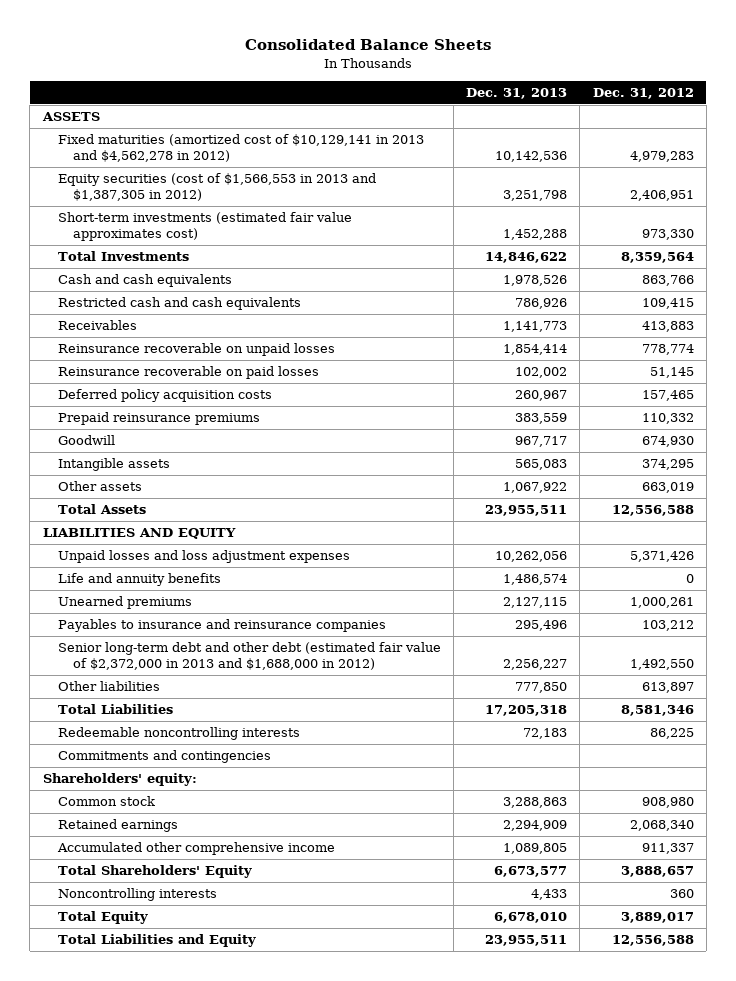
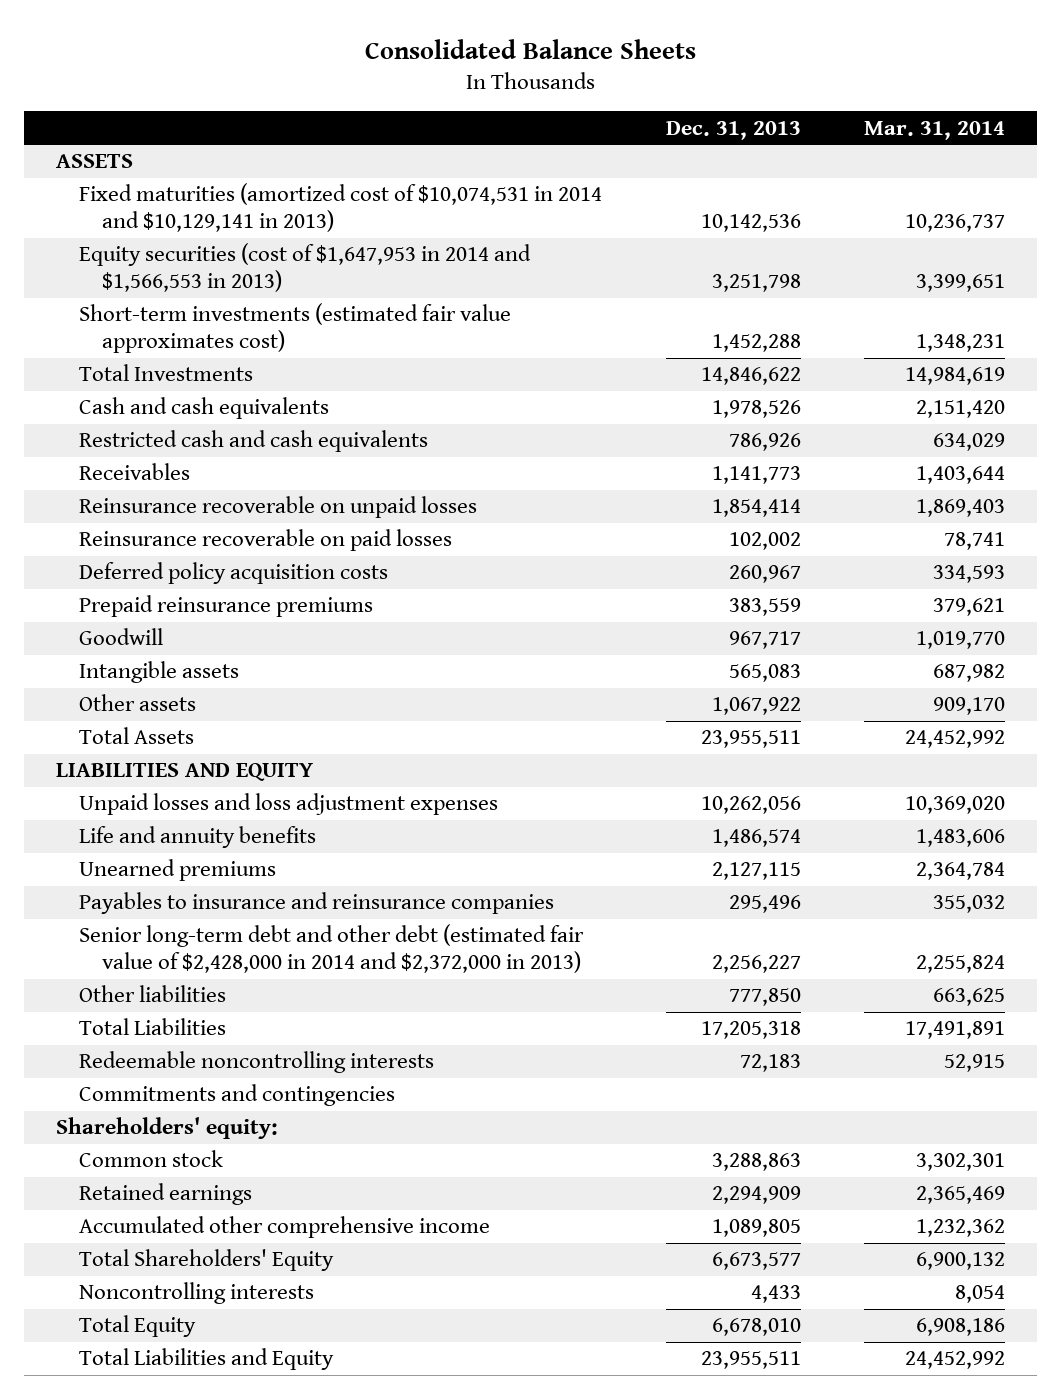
- | Dec. 31, 2013 | Dec. 31, 2012
+ | Dec. 31, 2013 | Mar. 31, 2014
- Fixed maturities (amortized cost of $10,129,141 in 2013 and $4,562,278 in 2012) | 10,142,536 | 4,979,283
- Equity securities (cost of $1,566,553 in 2013 and $1,387,305 in 2012) | 3,251,798 | 2,406,951
+ Fixed maturities (amortized cost of $10,074,531 in 2014 and $10,129,141 in 2013) | 10,142,536 | 10,236,737
+ Equity securities (cost of $1,647,953 in 2014 and $1,566,553 in 2013) | 3,251,798 | 3,399,651
- Senior long-term debt and other debt (estimated fair value of $2,372,000 in 2013 and $1,688,000 in 2012) | 2,256,227 | 1,492,550
+ Senior long-term debt and other debt (estimated fair value of $2,428,000 in 2014 and $2,372,000 in 2013) | 2,256,227 | 2,255,824

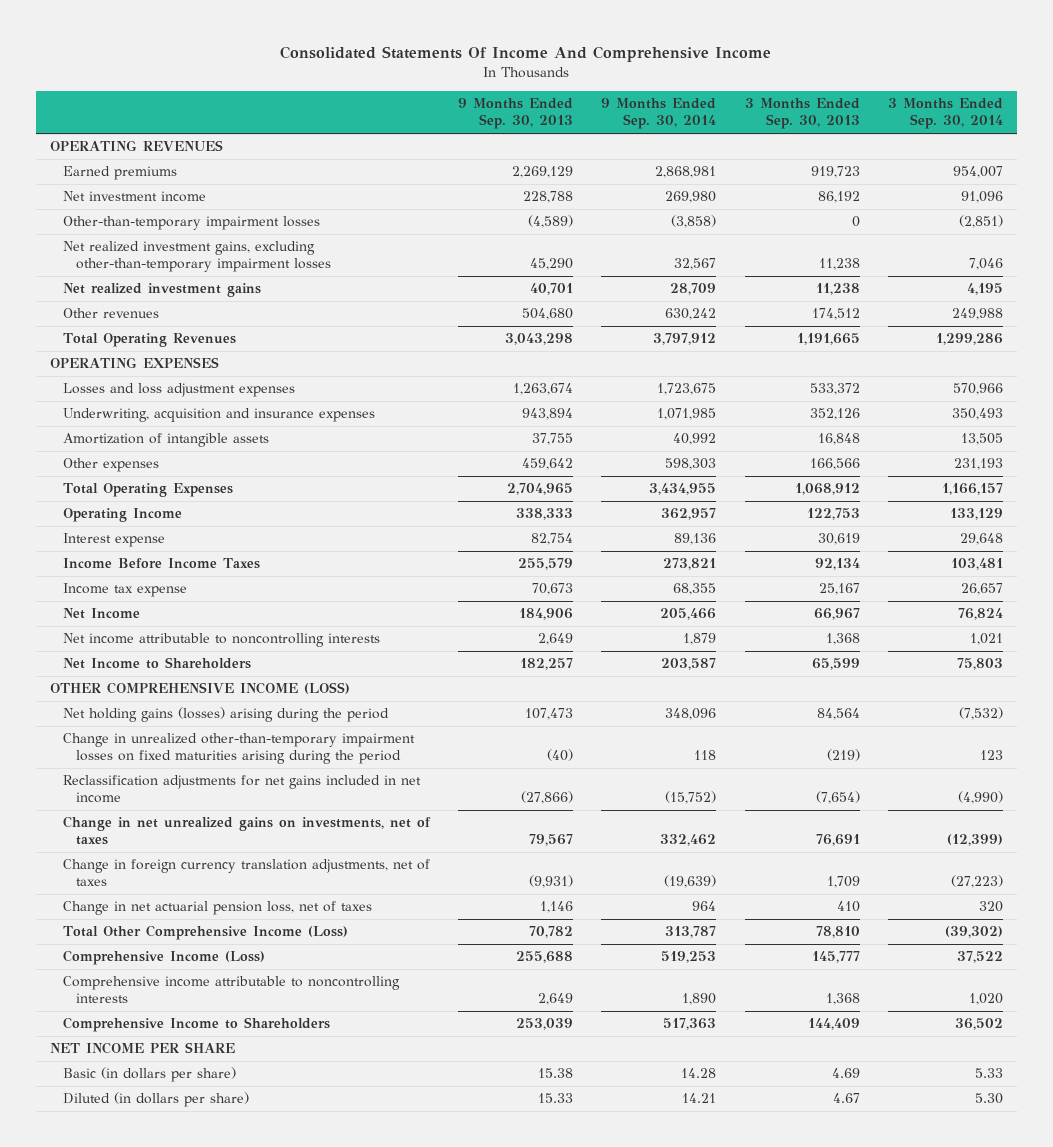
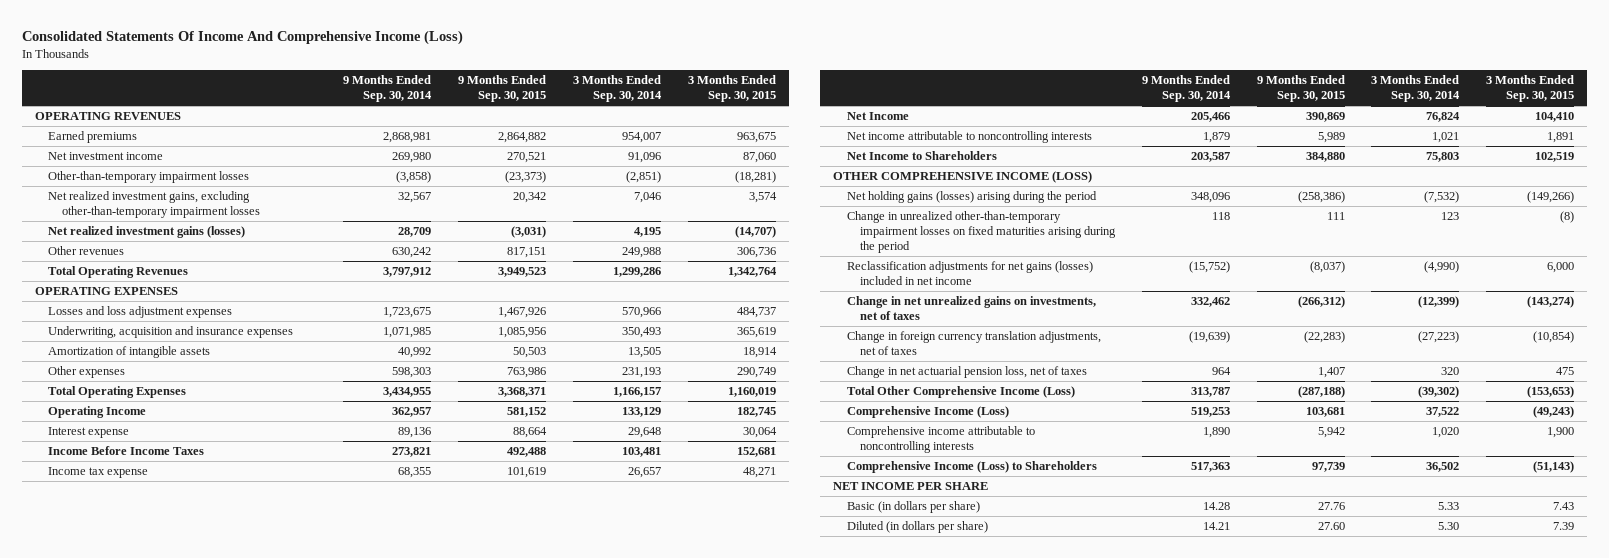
- Consolidated Statements Of Income And Comprehensive Income
+ Consolidated Statements Of Income And Comprehensive Income (Loss)
- | 9 Months Ended Sep. 30, 2013 | 9 Months Ended Sep. 30, 2014 | 3 Months Ended Sep. 30, 2013 | 3 Months Ended Sep. 30, 2014
+ | 9 Months Ended Sep. 30, 2014 | 9 Months Ended Sep. 30, 2015 | 3 Months Ended Sep. 30, 2014 | 3 Months Ended Sep. 30, 2015
- Net realized investment gains | 40,701 | 28,709 | 11,238 | 4,195
+ Net realized investment gains (losses) | 28,709 | (3,031) | 4,195 | (14,707)
- Reclassification adjustments for net gains included in net income | (27,866) | (15,752) | (7,654) | (4,990)
+ Reclassification adjustments for net gains (losses) included in net income | (15,752) | (8,037) | (4,990) | 6,000
- Comprehensive Income to Shareholders | 253,039 | 517,363 | 144,409 | 36,502
+ Comprehensive Income (Loss) to Shareholders | 517,363 | 97,739 | 36,502 | (51,143)

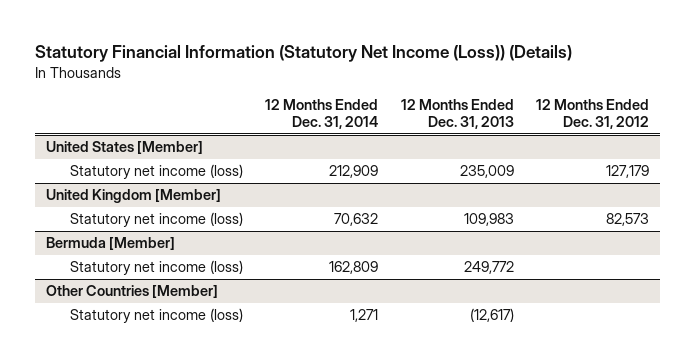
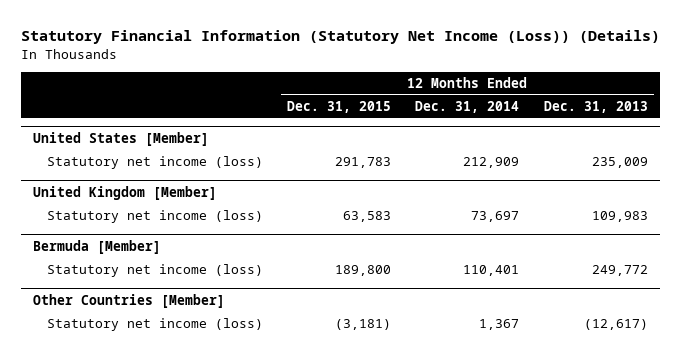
- | 12 Months Ended Dec. 31, 2014 | 12 Months Ended Dec. 31, 2013 | 12 Months Ended Dec. 31, 2012
+ | 12 Months Ended Dec. 31, 2015 | 12 Months Ended Dec. 31, 2014 | 12 Months Ended Dec. 31, 2013
@ United Kingdom [Member]
- Statutory net income (loss) | 70,632 | 109,983 | 82,573
+ Statutory net income (loss) | 63,583 | 73,697 | 109,983
@ Bermuda [Member]
- Statutory net income (loss) | 162,809 | 249,772 |
+ Statutory net income (loss) | 189,800 | 110,401 | 249,772
@ Other Countries [Member]
- Statutory net income (loss) | 1,271 | (12,617) |
+ Statutory net income (loss) | (3,181) | 1,367 | (12,617)

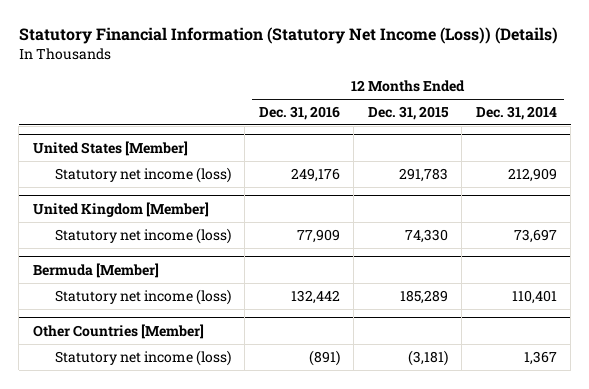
- | 12 Months Ended Dec. 31, 2015 | 12 Months Ended Dec. 31, 2014 | 12 Months Ended Dec. 31, 2013
+ | 12 Months Ended Dec. 31, 2016 | 12 Months Ended Dec. 31, 2015 | 12 Months Ended Dec. 31, 2014
@ United Kingdom [Member]
- Statutory net income (loss) | 63,583 | 73,697 | 109,983
+ Statutory net income (loss) | 77,909 | 74,330 | 73,697
@ Bermuda [Member]
- Statutory net income (loss) | 189,800 | 110,401 | 249,772
+ Statutory net income (loss) | 132,442 | 185,289 | 110,401

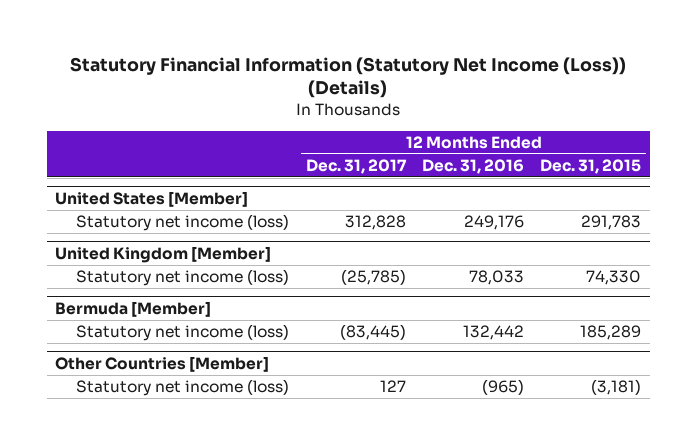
- | 12 Months Ended Dec. 31, 2016 | 12 Months Ended Dec. 31, 2015 | 12 Months Ended Dec. 31, 2014
+ | 12 Months Ended Dec. 31, 2017 | 12 Months Ended Dec. 31, 2016 | 12 Months Ended Dec. 31, 2015
@ United Kingdom [Member]
- Statutory net income (loss) | 77,909 | 74,330 | 73,697
+ Statutory net income (loss) | (25,785) | 78,033 | 74,330
@ Other Countries [Member]
- Statutory net income (loss) | (891) | (3,181) | 1,367
+ Statutory net income (loss) | 127 | (965) | (3,181)

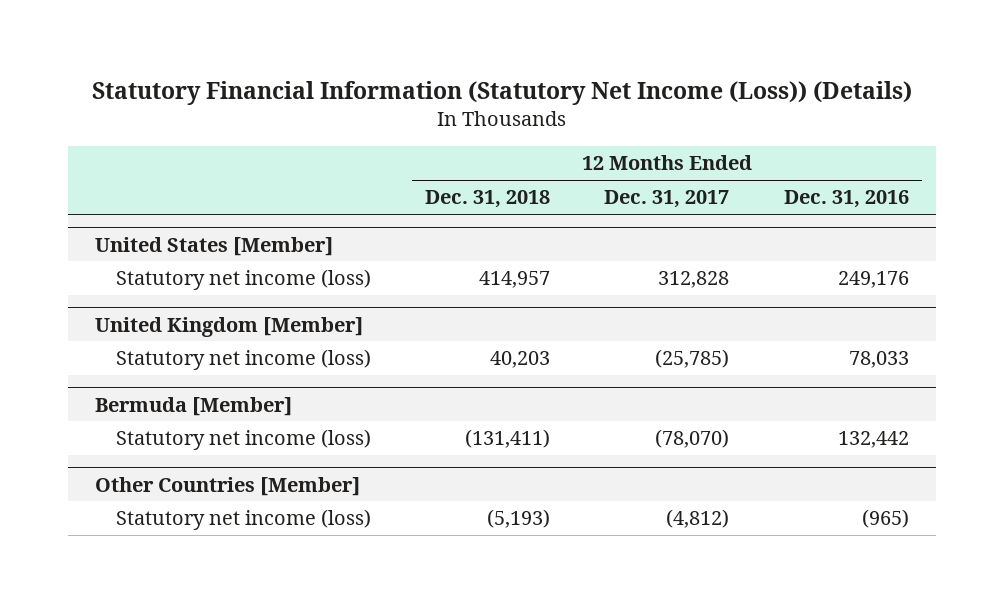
- | 12 Months Ended Dec. 31, 2017 | 12 Months Ended Dec. 31, 2016 | 12 Months Ended Dec. 31, 2015
+ | 12 Months Ended Dec. 31, 2018 | 12 Months Ended Dec. 31, 2017 | 12 Months Ended Dec. 31, 2016
@ Bermuda [Member]
- Statutory net income (loss) | (83,445) | 132,442 | 185,289
+ Statutory net income (loss) | (131,411) | (78,070) | 132,442
@ Other Countries [Member]
- Statutory net income (loss) | 127 | (965) | (3,181)
+ Statutory net income (loss) | (5,193) | (4,812) | (965)

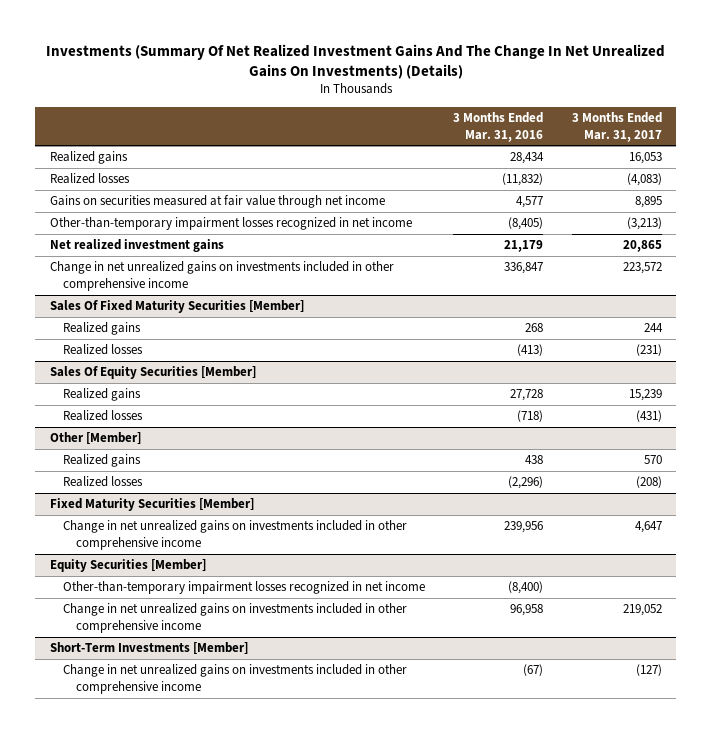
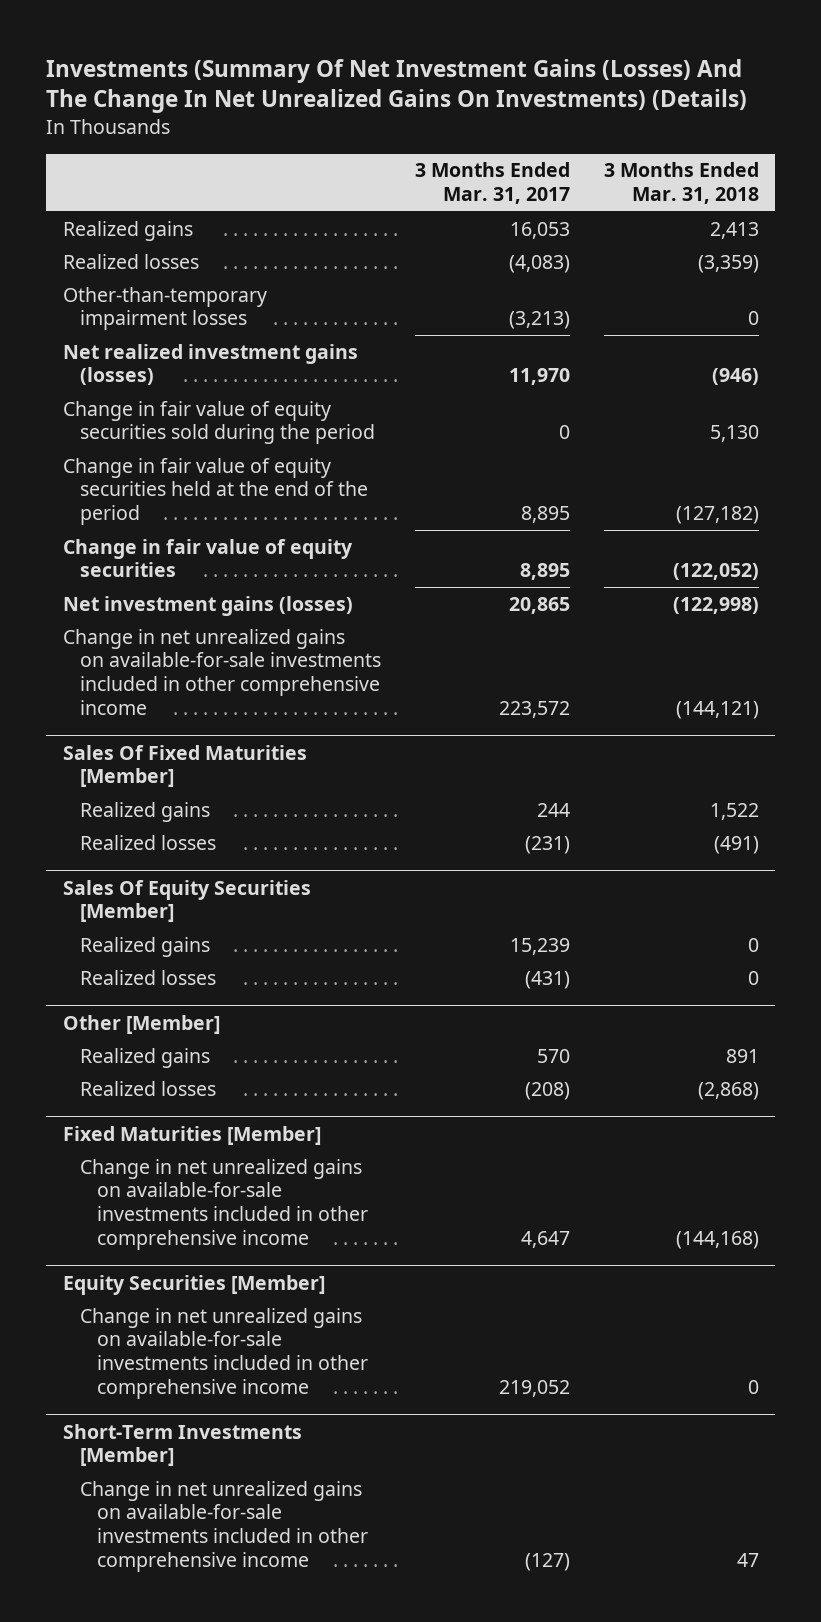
- Investments (Summary Of Net Realized Investment Gains And The Change In Net Unrealized Gains On Investments) (Details)
+ Investments (Summary Of Net Investment Gains (Losses) And The Change In Net Unrealized Gains On Investments) (Details)
- | 3 Months Ended Mar. 31, 2016 | 3 Months Ended Mar. 31, 2017
+ | 3 Months Ended Mar. 31, 2017 | 3 Months Ended Mar. 31, 2018
- Gains on securities measured at fair value through net income | 4,577 | 8,895
- Other-than-temporary impairment losses recognized in net income | (8,405) | (3,213)
- Net realized investment gains | 21,179 | 20,865
- Change in net unrealized gains on investments included in other comprehensive income | 336,847 | 223,572
- Sales Of Fixed Maturity Securities [Member]
+ Other-than-temporary impairment losses | (3,213) | 0
+ Net realized investment gains (losses) | 11,970 | (946)
+ Change in fair value of equity securities sold during the period | 0 | 5,130
+ Change in fair value of equity securities held at the end of the period | 8,895 | (127,182)
+ Change in fair value of equity securities | 8,895 | (122,052)
+ Net investment gains (losses) | 20,865 | (122,998)
+ Change in net unrealized gains on available-for-sale investments included in other comprehensive income | 223,572 | (144,121)
+ Sales Of Fixed Maturities [Member]
- Fixed Maturity Securities [Member]
- Change in net unrealized gains on investments included in other comprehensive income | 239,956 | 4,647
+ Fixed Maturities [Member]
+ Change in net unrealized gains on available-for-sale investments included in other comprehensive income | 4,647 | (144,168)
@ Equity Securities [Member]
- Other-than-temporary impairment losses recognized in net income | (8,400) |
- Change in net unrealized gains on investments included in other comprehensive income | 96,958 | 219,052
+ Change in net unrealized gains on available-for-sale investments included in other comprehensive income | 219,052 | 0
@ Short-Term Investments [Member]
- Change in net unrealized gains on investments included in other comprehensive income | (67) | (127)
+ Change in net unrealized gains on available-for-sale investments included in other comprehensive income | (127) | 47

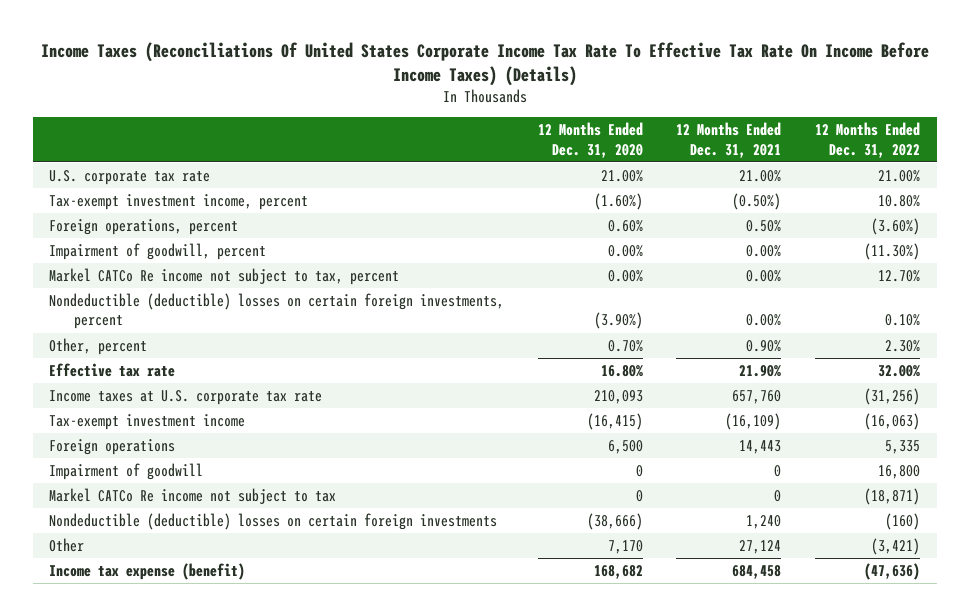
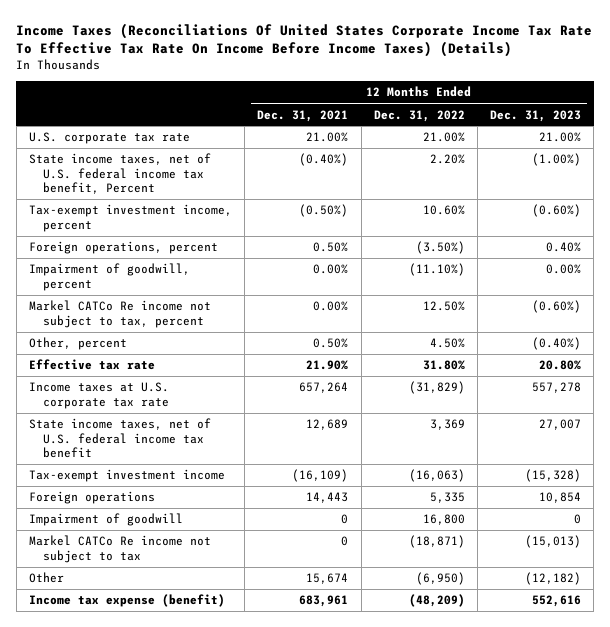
- | 12 Months Ended Dec. 31, 2020 | 12 Months Ended Dec. 31, 2021 | 12 Months Ended Dec. 31, 2022
+ | 12 Months Ended Dec. 31, 2021 | 12 Months Ended Dec. 31, 2022 | 12 Months Ended Dec. 31, 2023
- Tax-exempt investment income, percent | (1.60%) | (0.50%) | 10.80%
- Foreign operations, percent | 0.60% | 0.50% | (3.60%)
- Impairment of goodwill, percent | 0.00% | 0.00% | (11.30%)
- Markel CATCo Re income not subject to tax, percent | 0.00% | 0.00% | 12.70%
- Nondeductible (deductible) losses on certain foreign investments, percent | (3.90%) | 0.00% | 0.10%
- Other, percent | 0.70% | 0.90% | 2.30%
- Effective tax rate | 16.80% | 21.90% | 32.00%
- Income taxes at U.S. corporate tax rate | 210,093 | 657,760 | (31,256)
+ State income taxes, net of U.S. federal income tax benefit, Percent | (0.40%) | 2.20% | (1.00%)
+ Tax-exempt investment income, percent | (0.50%) | 10.60% | (0.60%)
+ Foreign operations, percent | 0.50% | (3.50%) | 0.40%
+ Impairment of goodwill, percent | 0.00% | (11.10%) | 0.00%
+ Markel CATCo Re income not subject to tax, percent | 0.00% | 12.50% | (0.60%)
+ Other, percent | 0.50% | 4.50% | (0.40%)
+ Effective tax rate | 21.90% | 31.80% | 20.80%
+ Income taxes at U.S. corporate tax rate | 657,264 | (31,829) | 557,278
+ State income taxes, net of U.S. federal income tax benefit | 12,689 | 3,369 | 27,007
- Nondeductible (deductible) losses on certain foreign investments | (38,666) | 1,240 | (160)
- Other | 7,170 | 27,124 | (3,421)
- Income tax expense (benefit) | 168,682 | 684,458 | (47,636)
+ Other | 15,674 | (6,950) | (12,182)
+ Income tax expense (benefit) | 683,961 | (48,209) | 552,616

